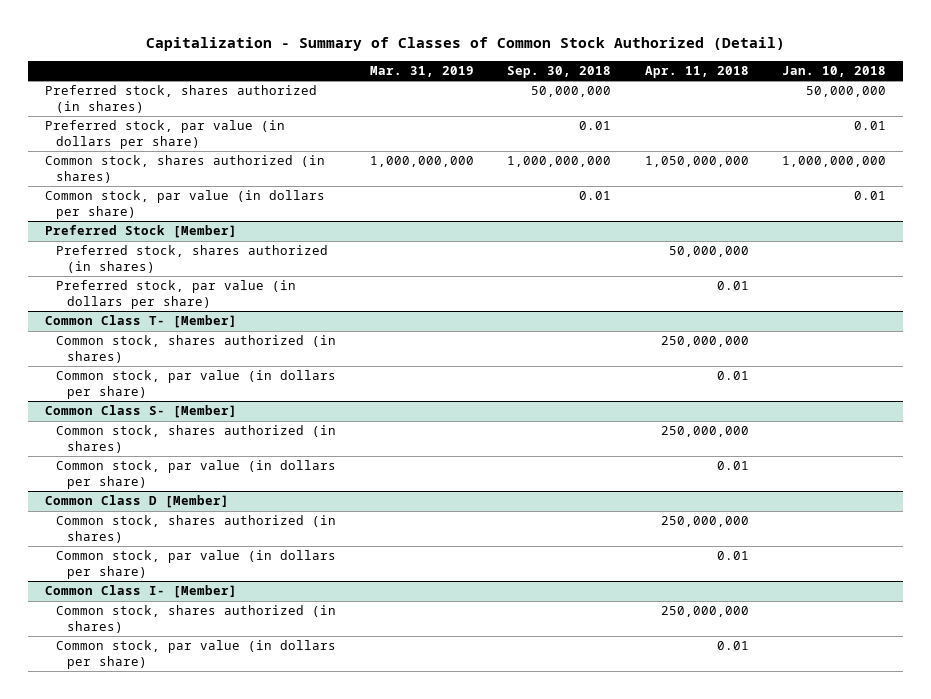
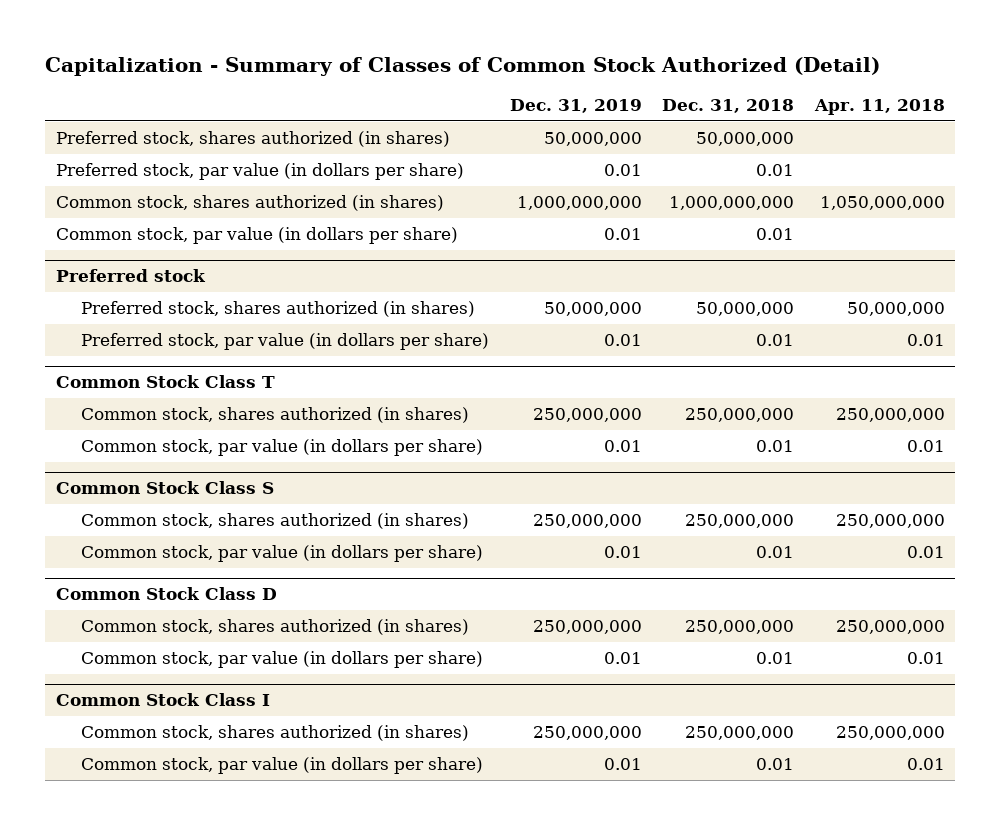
- | Mar. 31, 2019 | Sep. 30, 2018 | Apr. 11, 2018 | Jan. 10, 2018
+ | Dec. 31, 2019 | Dec. 31, 2018 | Apr. 11, 2018
- Preferred Stock [Member]
+ Preferred stock
- Common Class T- [Member]
+ Common Stock Class T
- Common Class S- [Member]
+ Common Stock Class S
- Common Class D [Member]
+ Common Stock Class D
- Common Class I- [Member]
+ Common Stock Class I

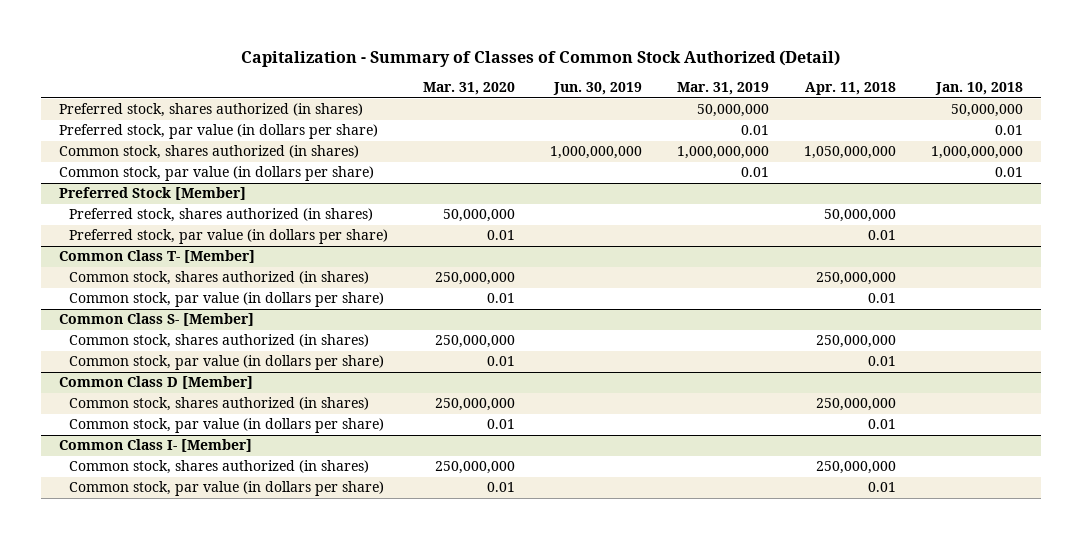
- | Dec. 31, 2019 | Dec. 31, 2018 | Apr. 11, 2018
+ | Mar. 31, 2020 | Jun. 30, 2019 | Mar. 31, 2019 | Apr. 11, 2018 | Jan. 10, 2018
- Preferred stock
+ Preferred Stock [Member]
- Common Stock Class T
+ Common Class T- [Member]
- Common Stock Class S
+ Common Class S- [Member]
- Common Stock Class D
+ Common Class D [Member]
- Common Stock Class I
+ Common Class I- [Member]

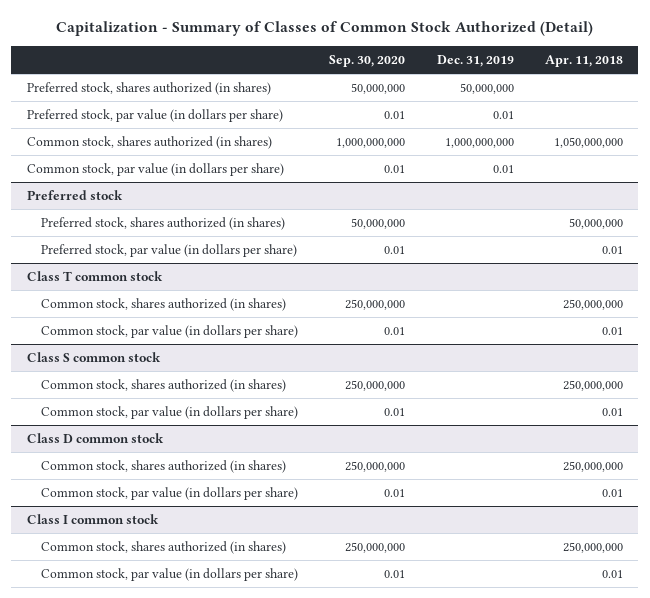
- | Mar. 31, 2020 | Jun. 30, 2019 | Mar. 31, 2019 | Apr. 11, 2018 | Jan. 10, 2018
+ | Sep. 30, 2020 | Dec. 31, 2019 | Apr. 11, 2018
- Preferred Stock [Member]
+ Preferred stock
- Common Class T- [Member]
+ Class T common stock
- Common Class S- [Member]
+ Class S common stock
- Common Class D [Member]
+ Class D common stock
- Common Class I- [Member]
+ Class I common stock

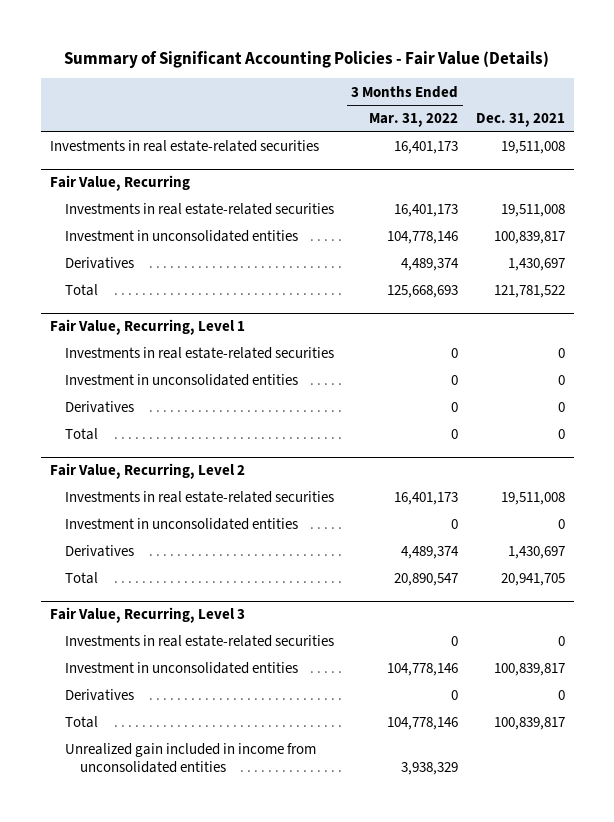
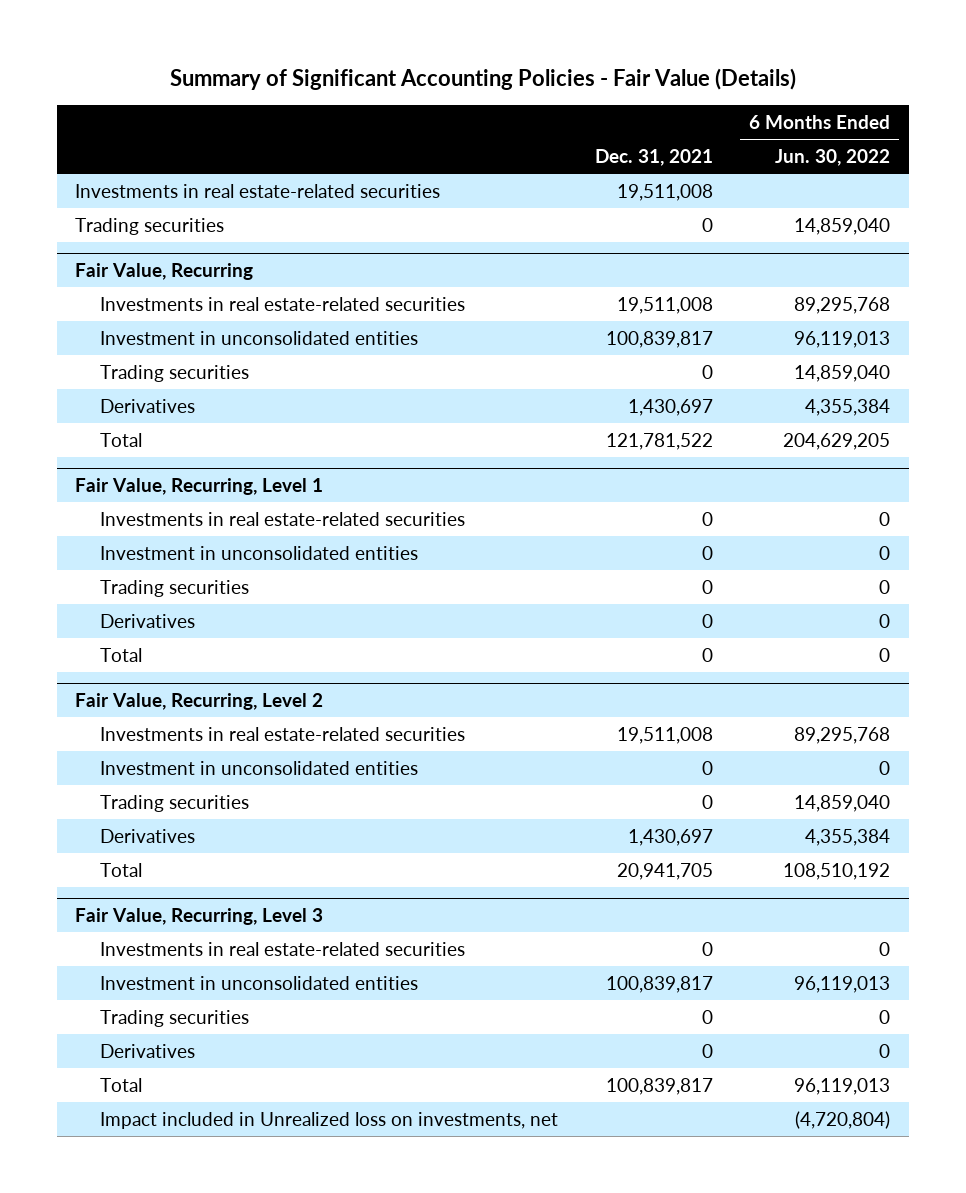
- | 3 Months Ended Mar. 31, 2022 | Dec. 31, 2021
+ | Dec. 31, 2021 | 6 Months Ended Jun. 30, 2022
+ Trading securities | 0 | 14,859,040
@ Fair Value, Recurring
+ Trading securities | 0 | 14,859,040
@ Fair Value, Recurring, Level 1
+ Trading securities | 0 | 0
@ Fair Value, Recurring, Level 2
+ Trading securities | 0 | 14,859,040
@ Fair Value, Recurring, Level 3
+ Trading securities | 0 | 0
- Unrealized gain included in income from unconsolidated entities | 3,938,329 |
+ Impact included in Unrealized loss on investments, net | | (4,720,804)

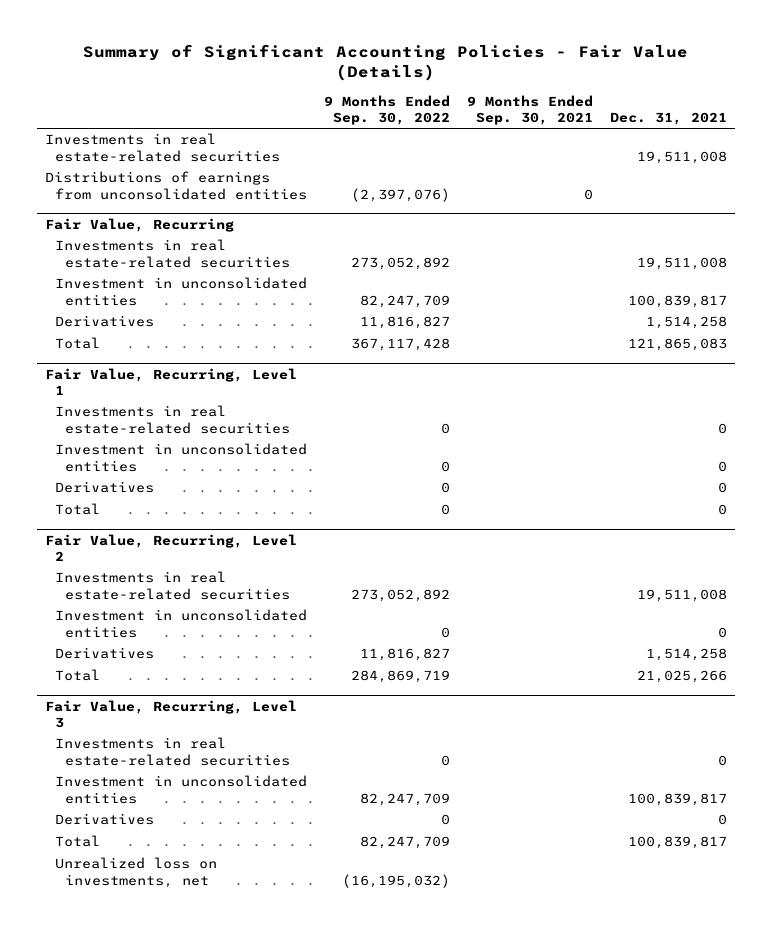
- | Dec. 31, 2021 | 6 Months Ended Jun. 30, 2022
+ | 9 Months Ended Sep. 30, 2022 | 9 Months Ended Sep. 30, 2021 | Dec. 31, 2021
- Trading securities | 0 | 14,859,040
+ Distributions of earnings from unconsolidated entities | (2,397,076) | 0 |
@ Fair Value, Recurring
- Trading securities | 0 | 14,859,040
- Derivatives | 1,430,697 | 4,355,384
- Total | 121,781,522 | 204,629,205
+ Derivatives | 11,816,827 | | 1,514,258
+ Total | 367,117,428 | | 121,865,083
@ Fair Value, Recurring, Level 1
- Trading securities | 0 | 0
@ Fair Value, Recurring, Level 2
- Trading securities | 0 | 14,859,040
- Derivatives | 1,430,697 | 4,355,384
- Total | 20,941,705 | 108,510,192
+ Derivatives | 11,816,827 | | 1,514,258
+ Total | 284,869,719 | | 21,025,266
@ Fair Value, Recurring, Level 3
- Trading securities | 0 | 0
- Impact included in Unrealized loss on investments, net | | (4,720,804)
+ Unrealized loss on investments, net | (16,195,032) | |

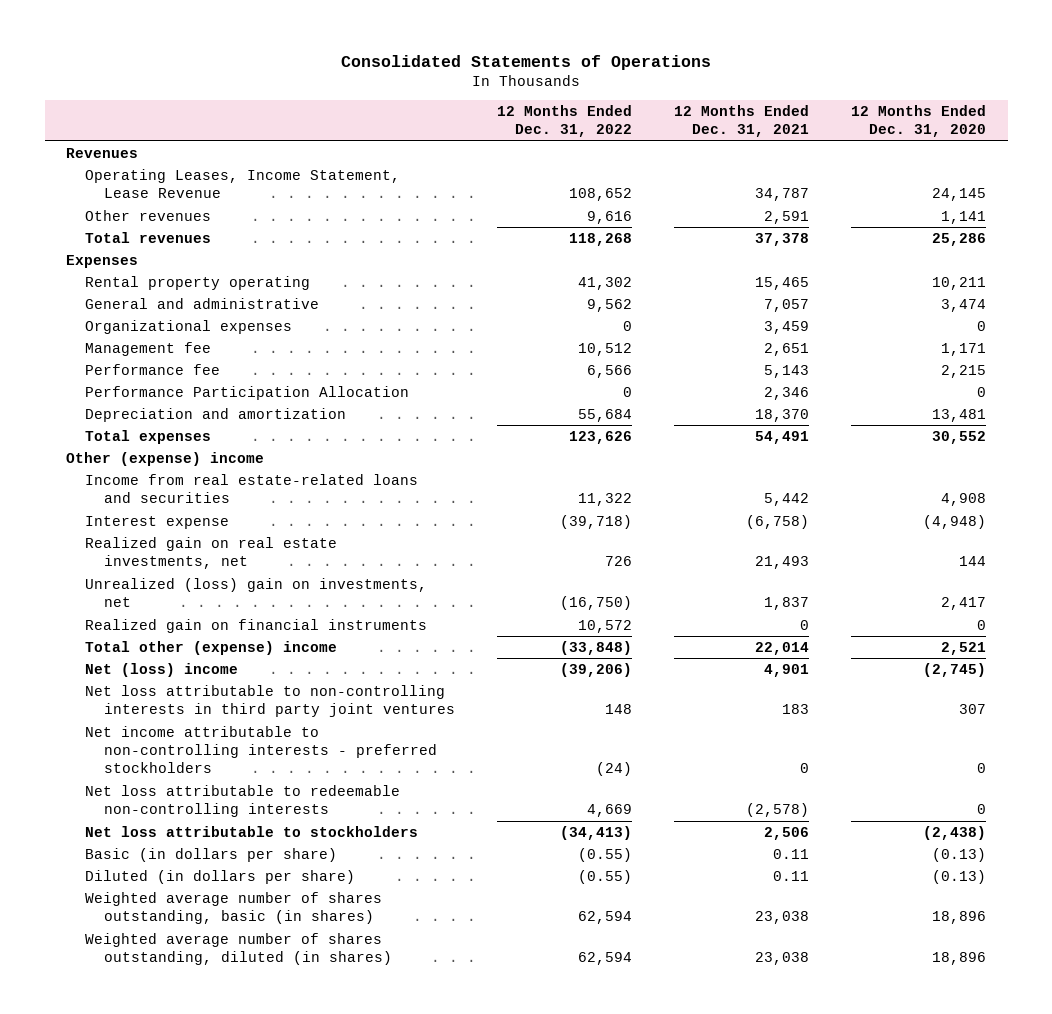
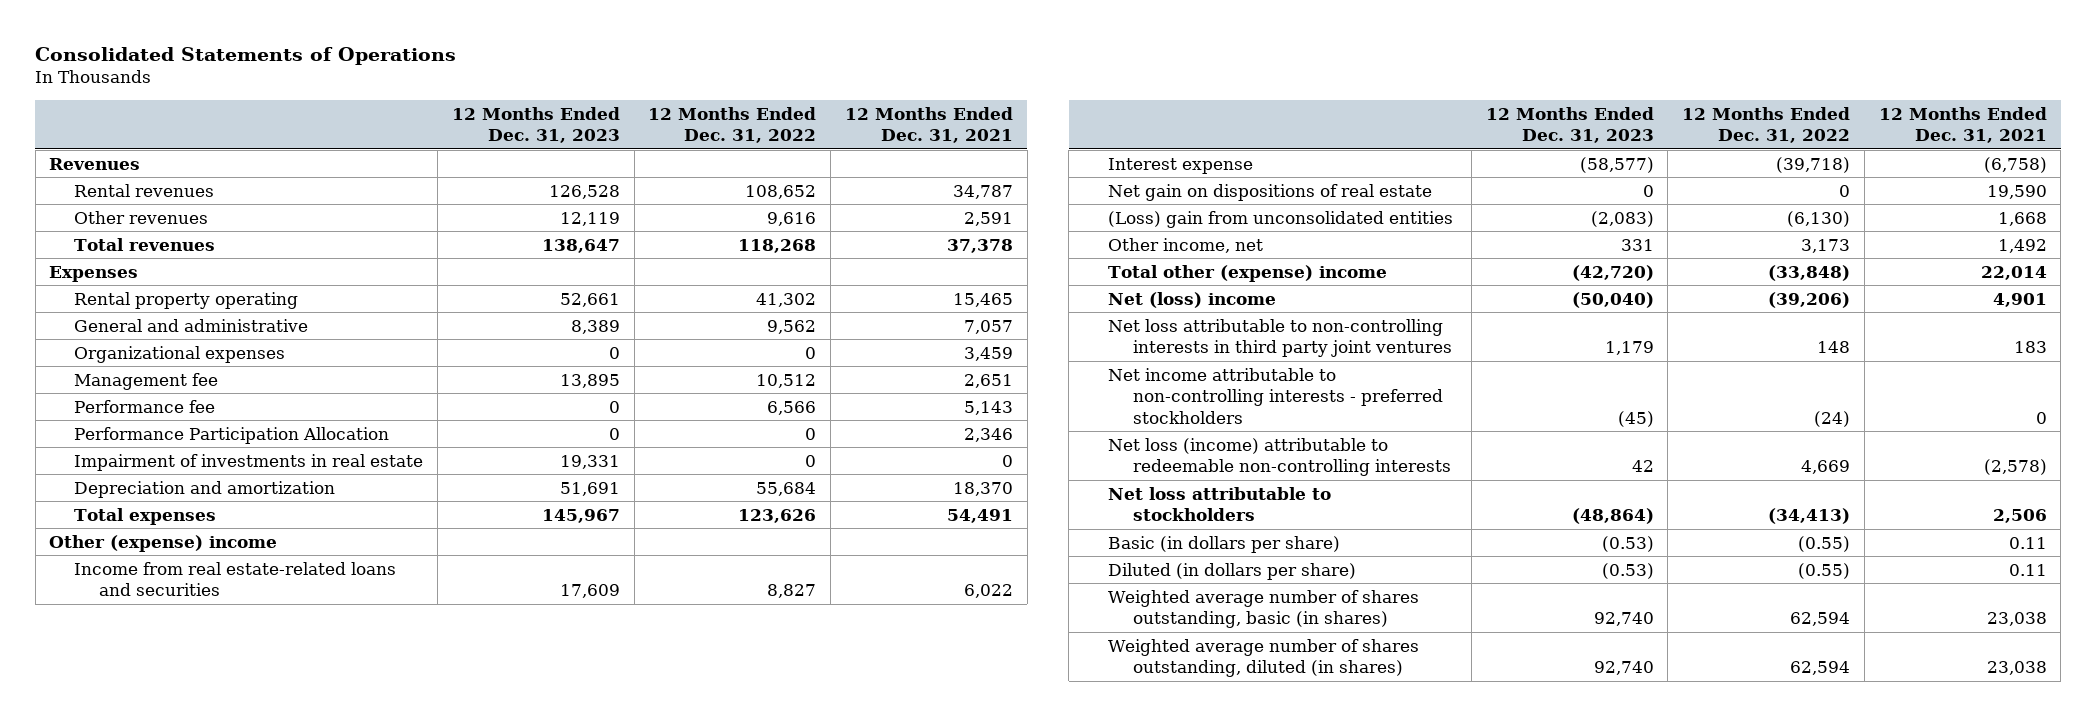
- | 12 Months Ended Dec. 31, 2022 | 12 Months Ended Dec. 31, 2021 | 12 Months Ended Dec. 31, 2020
+ | 12 Months Ended Dec. 31, 2023 | 12 Months Ended Dec. 31, 2022 | 12 Months Ended Dec. 31, 2021
- Operating Leases, Income Statement, Lease Revenue | 108,652 | 34,787 | 24,145
+ Rental revenues | 126,528 | 108,652 | 34,787
+ Impairment of investments in real estate | 19,331 | 0 | 0
- Income from real estate-related loans and securities | 11,322 | 5,442 | 4,908
+ Income from real estate-related loans and securities | 17,609 | 8,827 | 6,022
- Realized gain on real estate investments, net | 726 | 21,493 | 144
- Unrealized (loss) gain on investments, net | (16,750) | 1,837 | 2,417
- Realized gain on financial instruments | 10,572 | 0 | 0
+ Net gain on dispositions of real estate | 0 | 0 | 19,590
+ (Loss) gain from unconsolidated entities | (2,083) | (6,130) | 1,668
+ Other income, net | 331 | 3,173 | 1,492
- Net loss attributable to redeemable non-controlling interests | 4,669 | (2,578) | 0
+ Net loss (income) attributable to redeemable non-controlling interests | 42 | 4,669 | (2,578)

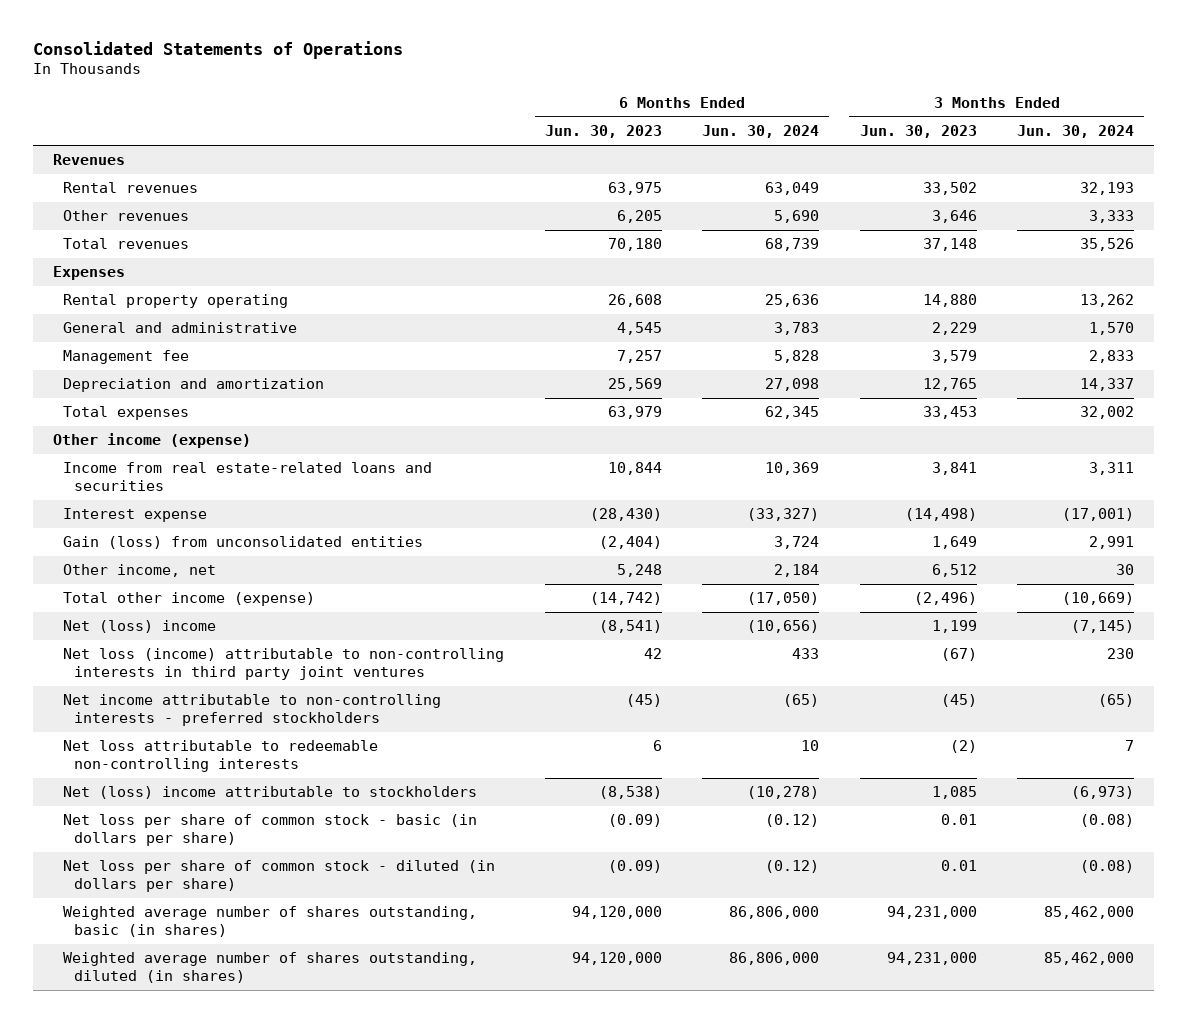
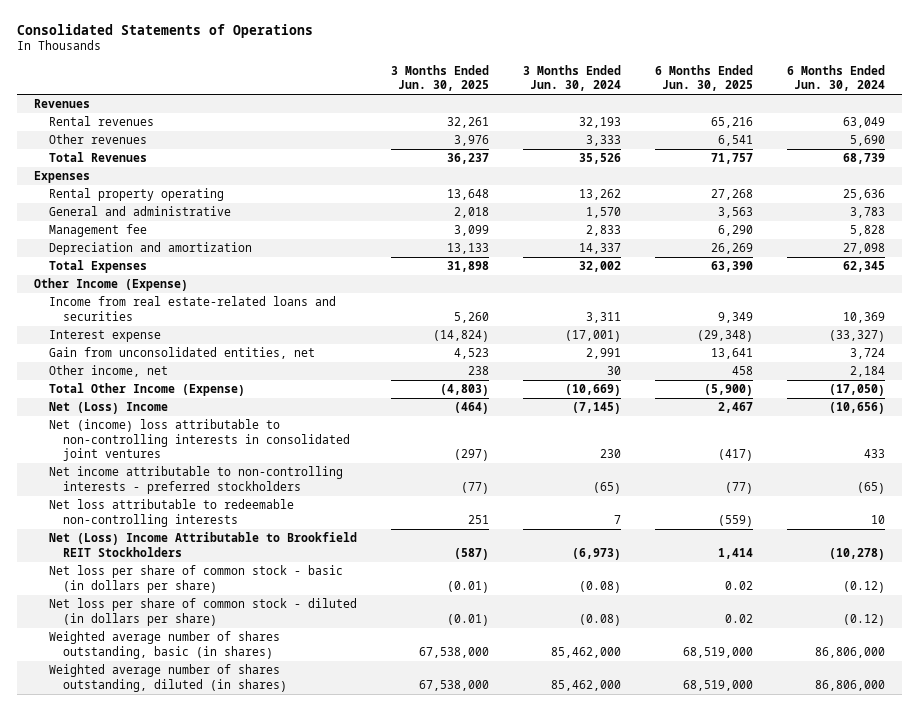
- | 6 Months Ended Jun. 30, 2023 | 6 Months Ended Jun. 30, 2024 | 3 Months Ended Jun. 30, 2023 | 3 Months Ended Jun. 30, 2024
+ | 3 Months Ended Jun. 30, 2025 | 3 Months Ended Jun. 30, 2024 | 6 Months Ended Jun. 30, 2025 | 6 Months Ended Jun. 30, 2024
- Total revenues | 70,180 | 68,739 | 37,148 | 35,526
+ Total Revenues | 36,237 | 35,526 | 71,757 | 68,739
- Total expenses | 63,979 | 62,345 | 33,453 | 32,002
- Other income (expense)
+ Total Expenses | 31,898 | 32,002 | 63,390 | 62,345
+ Other Income (Expense)
- Gain (loss) from unconsolidated entities | (2,404) | 3,724 | 1,649 | 2,991
+ Gain from unconsolidated entities, net | 4,523 | 2,991 | 13,641 | 3,724
- Total other income (expense) | (14,742) | (17,050) | (2,496) | (10,669)
- Net (loss) income | (8,541) | (10,656) | 1,199 | (7,145)
- Net loss (income) attributable to non-controlling interests in third party joint ventures | 42 | 433 | (67) | 230
+ Total Other Income (Expense) | (4,803) | (10,669) | (5,900) | (17,050)
+ Net (Loss) Income | (464) | (7,145) | 2,467 | (10,656)
+ Net (income) loss attributable to non-controlling interests in consolidated joint ventures | (297) | 230 | (417) | 433
- Net (loss) income attributable to stockholders | (8,538) | (10,278) | 1,085 | (6,973)
+ Net (Loss) Income Attributable to Brookfield REIT Stockholders | (587) | (6,973) | 1,414 | (10,278)

